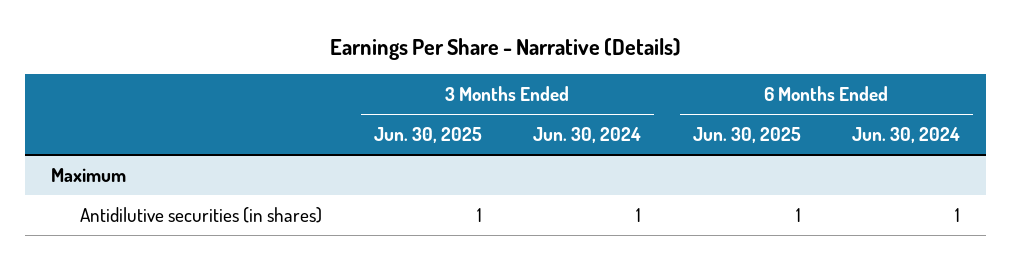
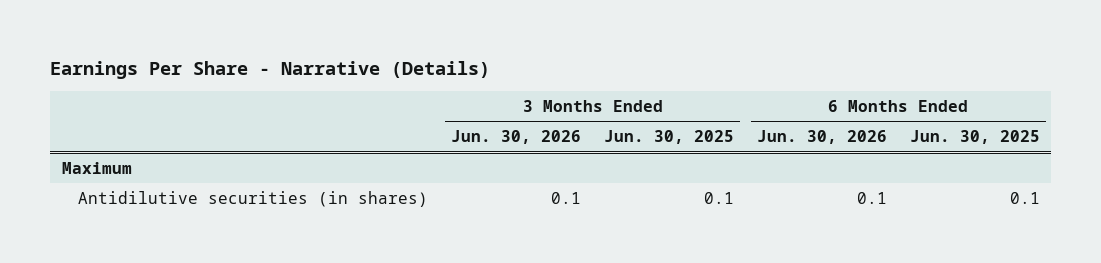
- | 3 Months Ended Jun. 30, 2025 | 3 Months Ended Jun. 30, 2024 | 6 Months Ended Jun. 30, 2025 | 6 Months Ended Jun. 30, 2024
+ | 3 Months Ended Jun. 30, 2026 | 3 Months Ended Jun. 30, 2025 | 6 Months Ended Jun. 30, 2026 | 6 Months Ended Jun. 30, 2025
@ Maximum
- Antidilutive securities (in shares) | 1 | 1 | 1 | 1
+ Antidilutive securities (in shares) | 0.1 | 0.1 | 0.1 | 0.1

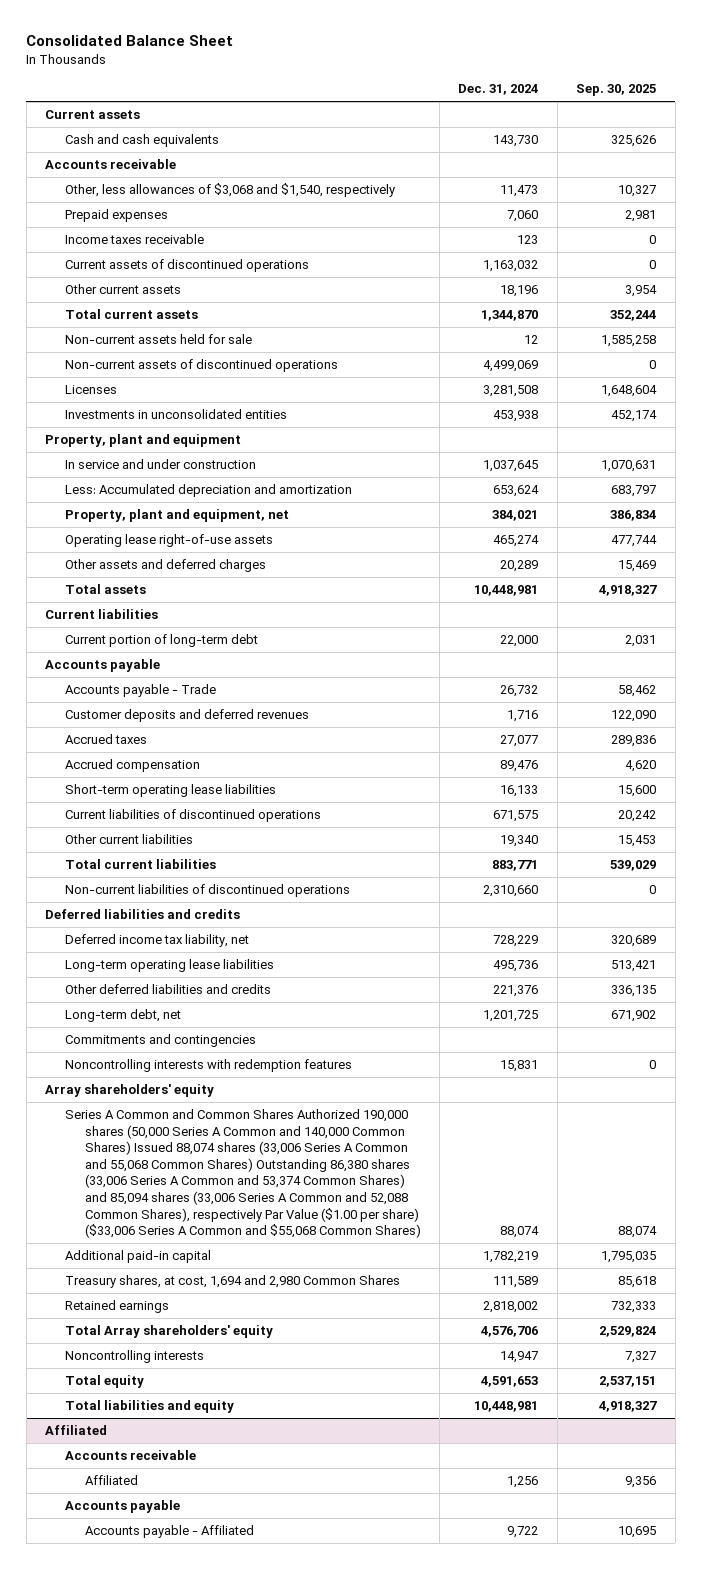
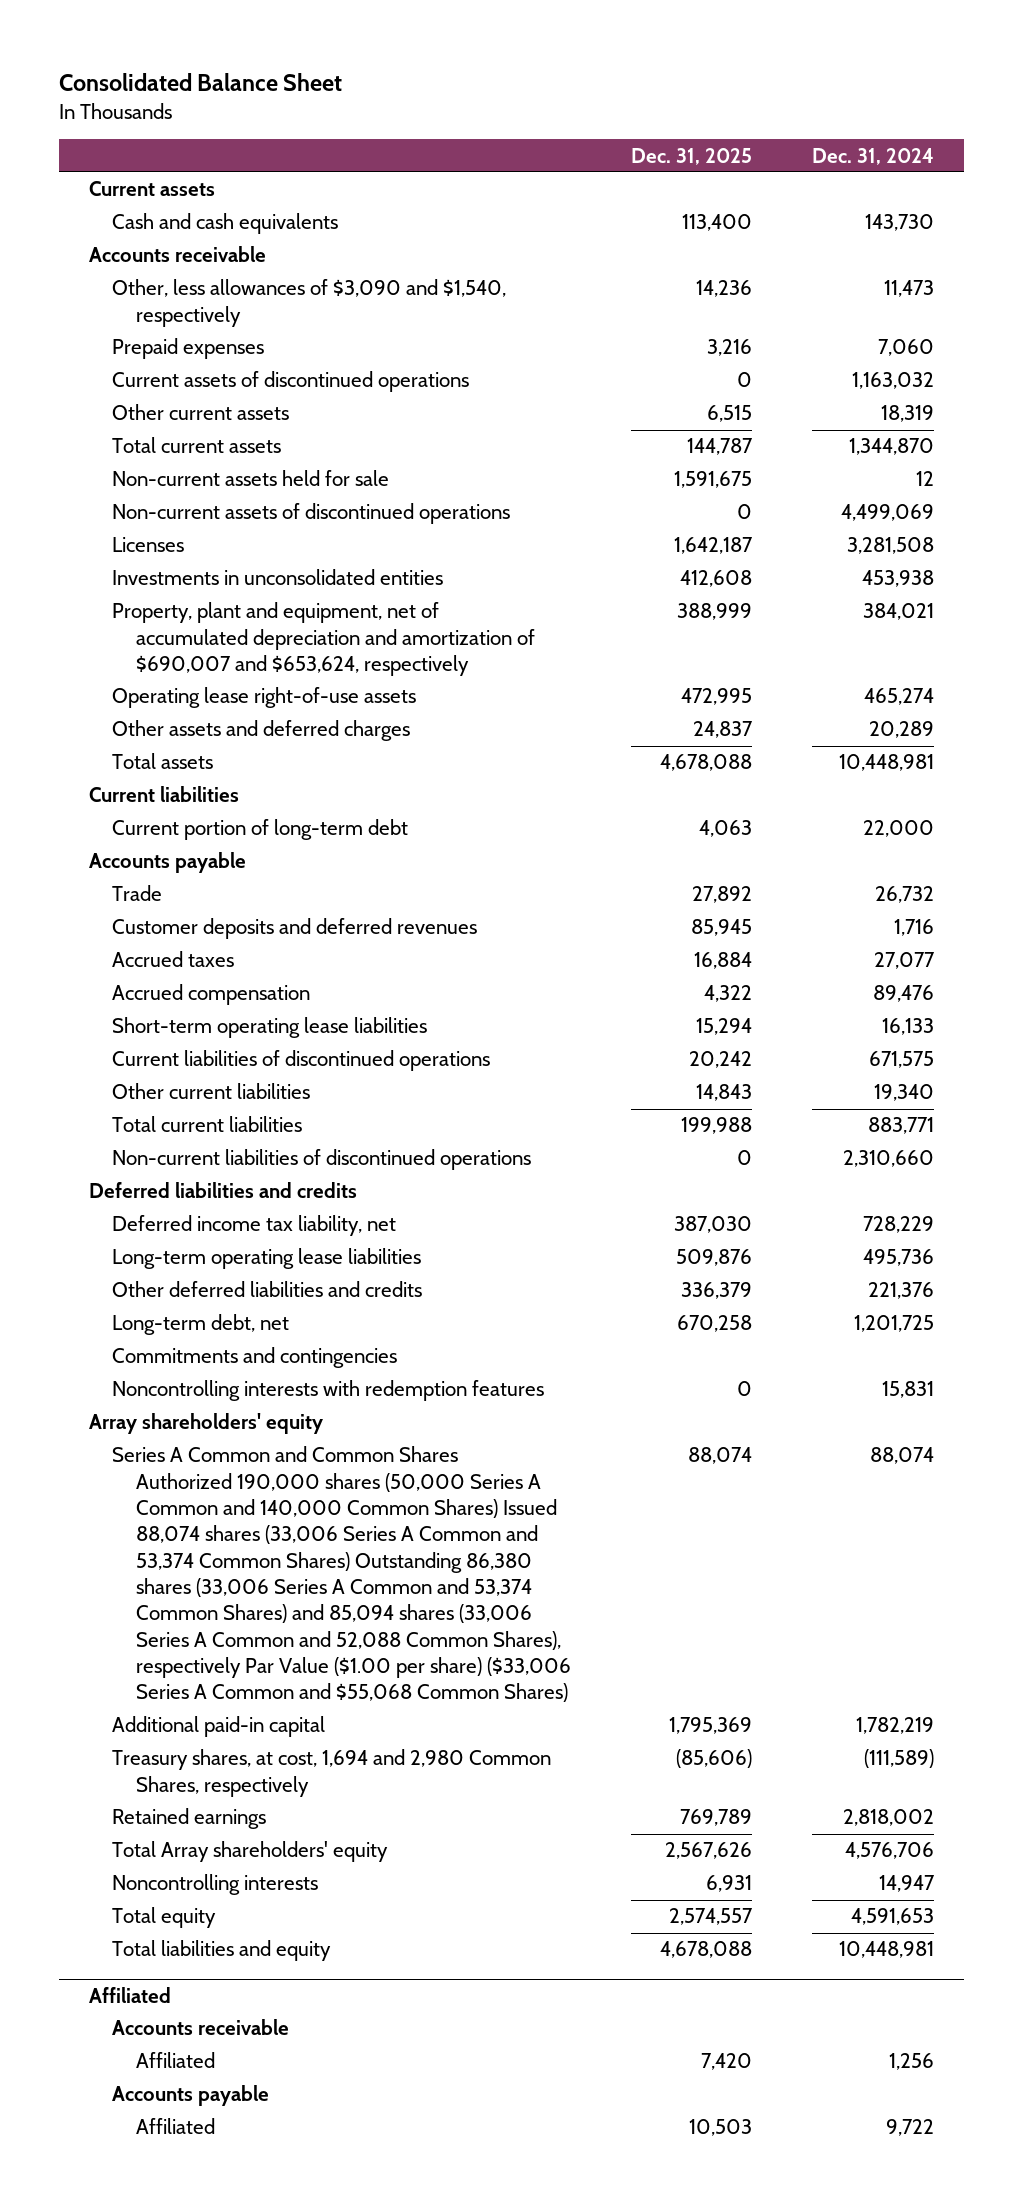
- | Dec. 31, 2024 | Sep. 30, 2025
+ | Dec. 31, 2025 | Dec. 31, 2024
- Other, less allowances of $3,068 and $1,540, respectively | 11,473 | 10,327
+ Other, less allowances of $3,090 and $1,540, respectively | 14,236 | 11,473
- Income taxes receivable | 123 | 0
- Other current assets | 18,196 | 3,954
+ Other current assets | 6,515 | 18,319
- Property, plant and equipment
- In service and under construction | 1,037,645 | 1,070,631
- Less: Accumulated depreciation and amortization | 653,624 | 683,797
- Property, plant and equipment, net | 384,021 | 386,834
+ Property, plant and equipment, net of accumulated depreciation and amortization of $690,007 and $653,624, respectively | 388,999 | 384,021
- Accounts payable - Trade | 26,732 | 58,462
+ Trade | 27,892 | 26,732
- Series A Common and Common Shares Authorized 190,000 shares (50,000 Series A Common and 140,000 Common Shares) Issued 88,074 shares (33,006 Series A Common and 55,068 Common Shares) Outstanding 86,380 shares (33,006 Series A Common and 53,374 Common Shares) and 85,094 shares (33,006 Series A Common and 52,088 Common Shares), respectively Par Value ($1.00 per share) ($33,006 Series A Common and $55,068 Common Shares) | 88,074 | 88,074
+ Series A Common and Common Shares Authorized 190,000 shares (50,000 Series A Common and 140,000 Common Shares) Issued 88,074 shares (33,006 Series A Common and 53,374 Common Shares) Outstanding 86,380 shares (33,006 Series A Common and 53,374 Common Shares) and 85,094 shares (33,006 Series A Common and 52,088 Common Shares), respectively Par Value ($1.00 per share) ($33,006 Series A Common and $55,068 Common Shares) | 88,074 | 88,074
- Treasury shares, at cost, 1,694 and 2,980 Common Shares | 111,589 | 85,618
+ Treasury shares, at cost, 1,694 and 2,980 Common Shares, respectively | (85,606) | (111,589)
@ Affiliated
- Accounts payable - Affiliated | 9,722 | 10,695
+ Affiliated | 10,503 | 9,722

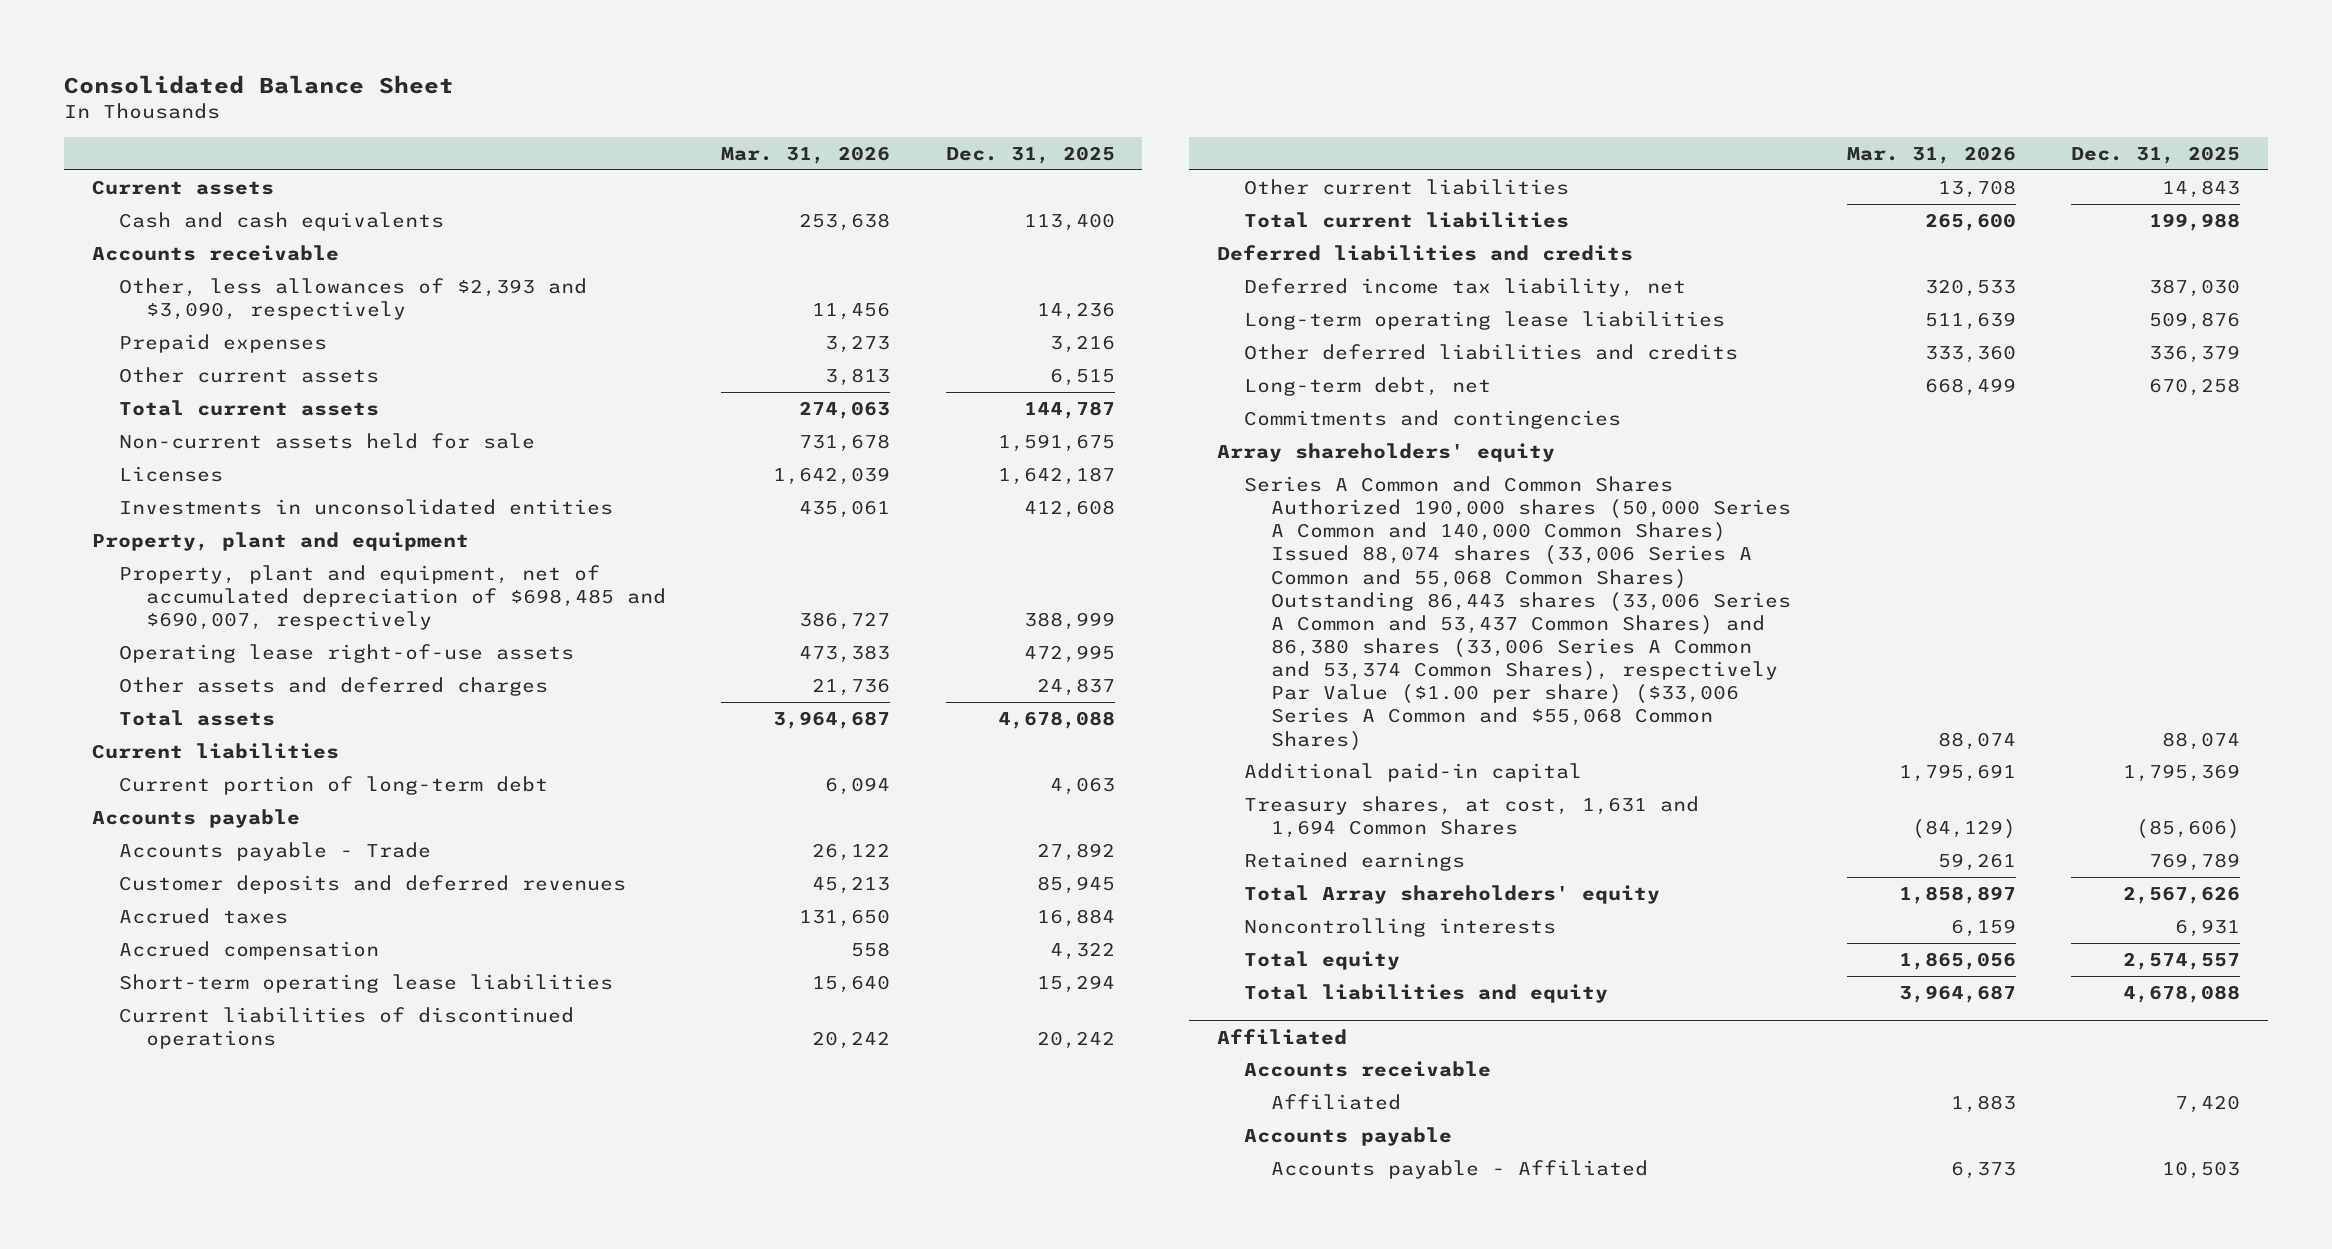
- | Dec. 31, 2025 | Dec. 31, 2024
+ | Mar. 31, 2026 | Dec. 31, 2025
- Other, less allowances of $3,090 and $1,540, respectively | 14,236 | 11,473
+ Other, less allowances of $2,393 and $3,090, respectively | 11,456 | 14,236
- Current assets of discontinued operations | 0 | 1,163,032
- Non-current assets of discontinued operations | 0 | 4,499,069
- Property, plant and equipment, net of accumulated depreciation and amortization of $690,007 and $653,624, respectively | 388,999 | 384,021
+ Property, plant and equipment
+ Property, plant and equipment, net of accumulated depreciation of $698,485 and $690,007, respectively | 386,727 | 388,999
- Trade | 27,892 | 26,732
+ Accounts payable - Trade | 26,122 | 27,892
- Non-current liabilities of discontinued operations | 0 | 2,310,660
- Noncontrolling interests with redemption features | 0 | 15,831
- Series A Common and Common Shares Authorized 190,000 shares (50,000 Series A Common and 140,000 Common Shares) Issued 88,074 shares (33,006 Series A Common and 53,374 Common Shares) Outstanding 86,380 shares (33,006 Series A Common and 53,374 Common Shares) and 85,094 shares (33,006 Series A Common and 52,088 Common Shares), respectively Par Value ($1.00 per share) ($33,006 Series A Common and $55,068 Common Shares) | 88,074 | 88,074
+ Series A Common and Common Shares Authorized 190,000 shares (50,000 Series A Common and 140,000 Common Shares) Issued 88,074 shares (33,006 Series A Common and 55,068 Common Shares) Outstanding 86,443 shares (33,006 Series A Common and 53,437 Common Shares) and 86,380 shares (33,006 Series A Common and 53,374 Common Shares), respectively Par Value ($1.00 per share) ($33,006 Series A Common and $55,068 Common Shares) | 88,074 | 88,074
- Treasury shares, at cost, 1,694 and 2,980 Common Shares, respectively | (85,606) | (111,589)
+ Treasury shares, at cost, 1,631 and 1,694 Common Shares | (84,129) | (85,606)
@ Affiliated
- Affiliated | 10,503 | 9,722
+ Accounts payable - Affiliated | 6,373 | 10,503

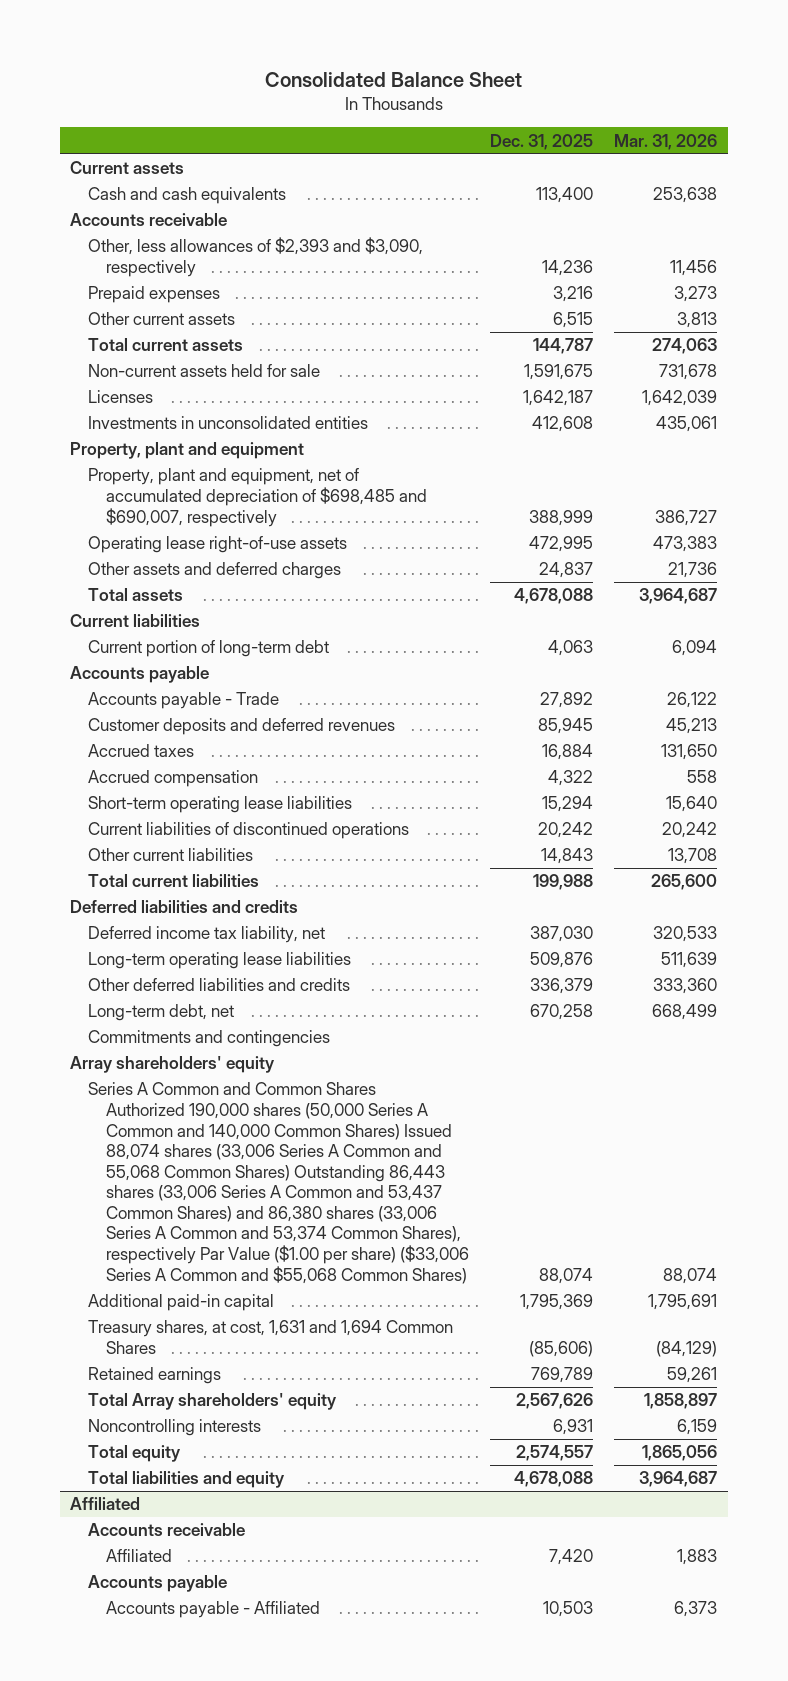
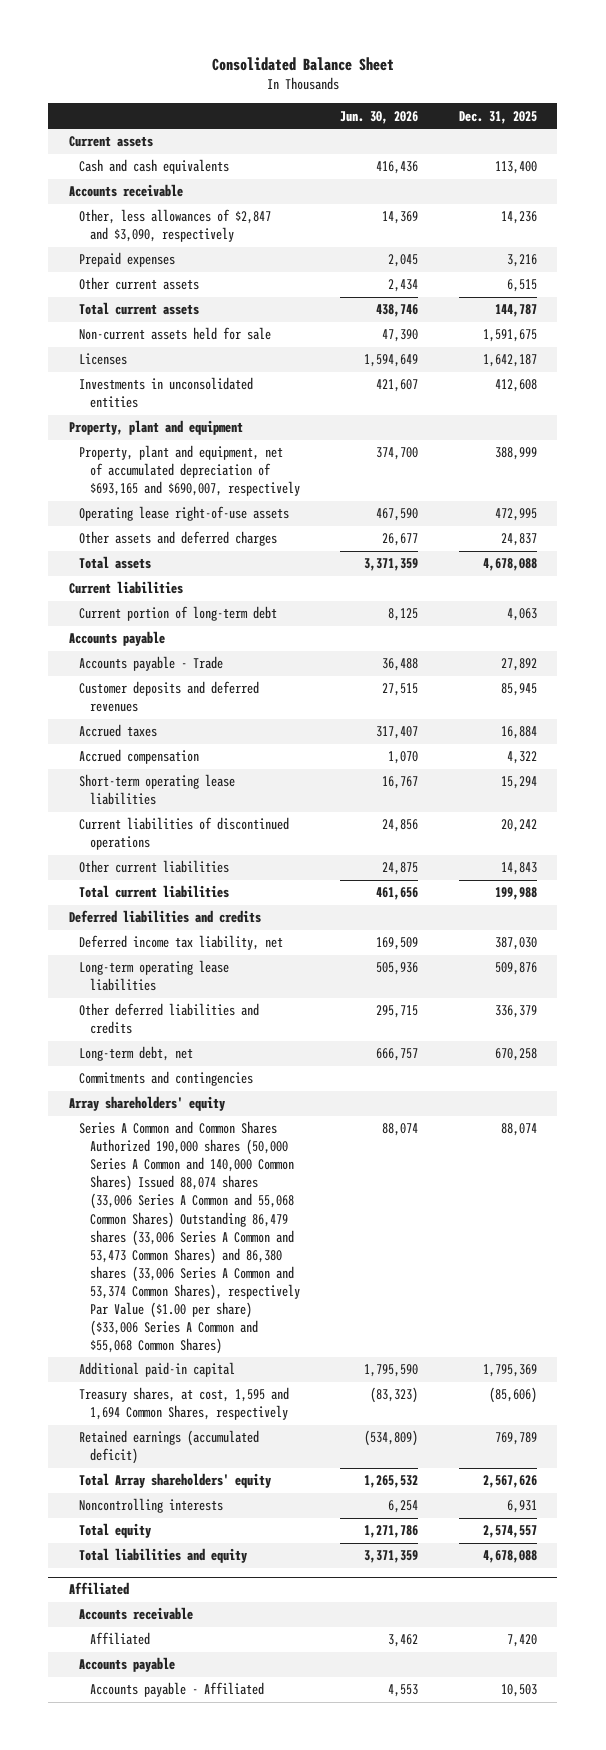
- | Dec. 31, 2025 | Mar. 31, 2026
+ | Jun. 30, 2026 | Dec. 31, 2025
- Other, less allowances of $2,393 and $3,090, respectively | 14,236 | 11,456
+ Other, less allowances of $2,847 and $3,090, respectively | 14,369 | 14,236
- Property, plant and equipment, net of accumulated depreciation of $698,485 and $690,007, respectively | 388,999 | 386,727
+ Property, plant and equipment, net of accumulated depreciation of $693,165 and $690,007, respectively | 374,700 | 388,999
- Series A Common and Common Shares Authorized 190,000 shares (50,000 Series A Common and 140,000 Common Shares) Issued 88,074 shares (33,006 Series A Common and 55,068 Common Shares) Outstanding 86,443 shares (33,006 Series A Common and 53,437 Common Shares) and 86,380 shares (33,006 Series A Common and 53,374 Common Shares), respectively Par Value ($1.00 per share) ($33,006 Series A Common and $55,068 Common Shares) | 88,074 | 88,074
+ Series A Common and Common Shares Authorized 190,000 shares (50,000 Series A Common and 140,000 Common Shares) Issued 88,074 shares (33,006 Series A Common and 55,068 Common Shares) Outstanding 86,479 shares (33,006 Series A Common and 53,473 Common Shares) and 86,380 shares (33,006 Series A Common and 53,374 Common Shares), respectively Par Value ($1.00 per share) ($33,006 Series A Common and $55,068 Common Shares) | 88,074 | 88,074
- Treasury shares, at cost, 1,631 and 1,694 Common Shares | (85,606) | (84,129)
- Retained earnings | 769,789 | 59,261
+ Treasury shares, at cost, 1,595 and 1,694 Common Shares, respectively | (83,323) | (85,606)
+ Retained earnings (accumulated deficit) | (534,809) | 769,789

